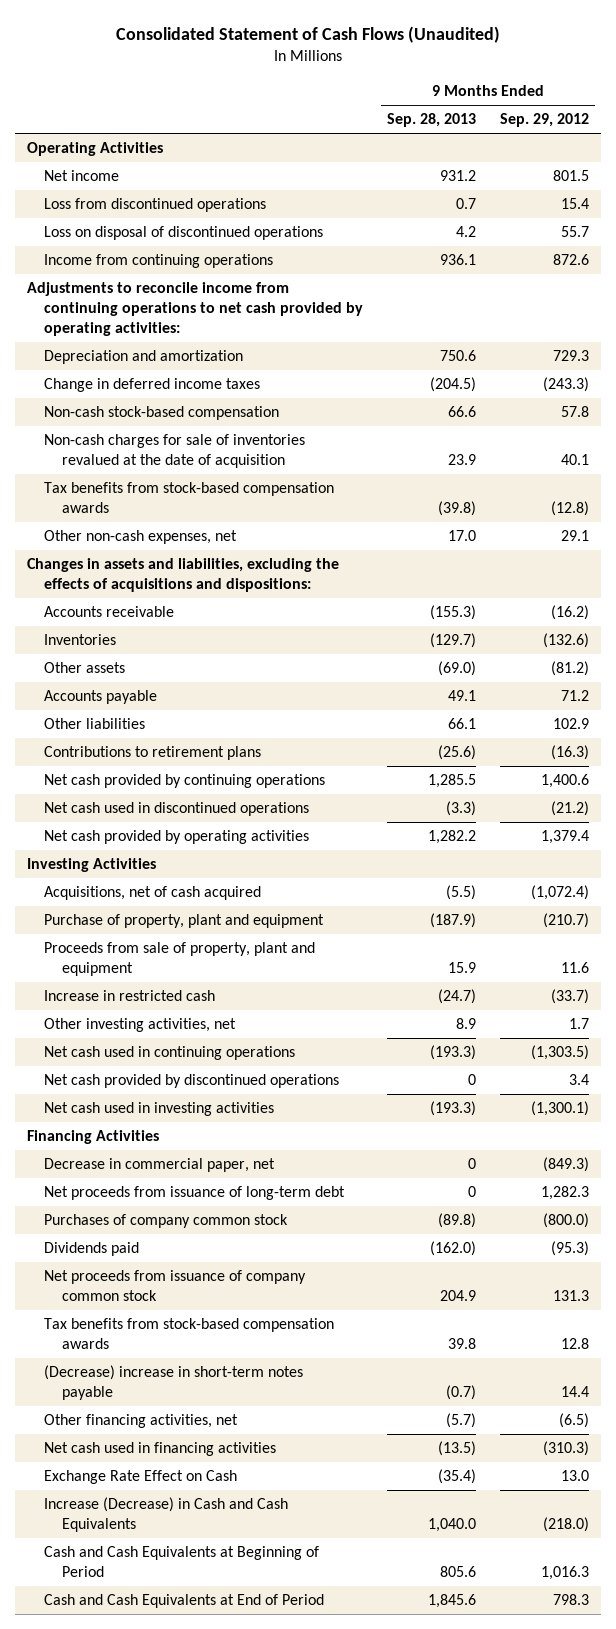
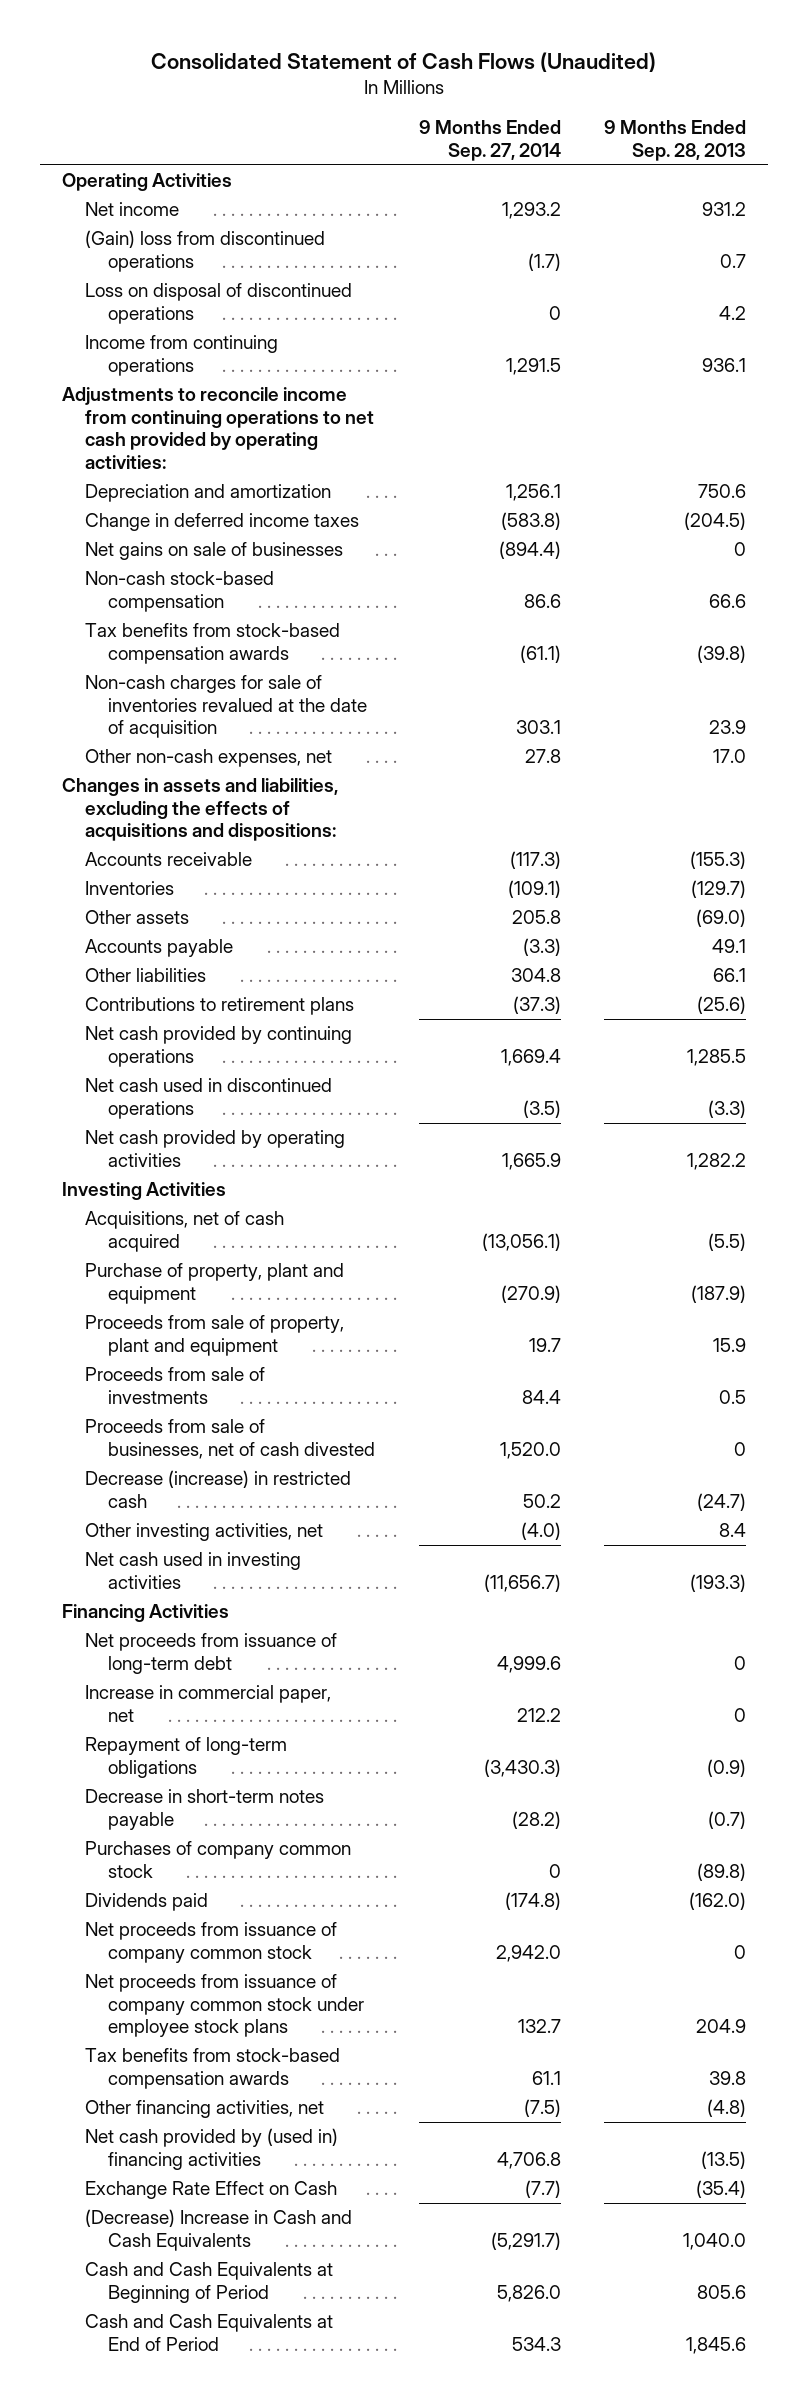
- | 9 Months Ended Sep. 28, 2013 | 9 Months Ended Sep. 29, 2012
+ | 9 Months Ended Sep. 27, 2014 | 9 Months Ended Sep. 28, 2013
- Loss from discontinued operations | 0.7 | 15.4
+ (Gain) loss from discontinued operations | (1.7) | 0.7
+ Net gains on sale of businesses | (894.4) | 0
moved down: Non-cash charges for sale of inventories revalued at the date of acquisition | 303.1 | 23.9
- Increase in restricted cash | (24.7) | (33.7)
- Other investing activities, net | 8.9 | 1.7
- Net cash used in continuing operations | (193.3) | (1,303.5)
- Net cash provided by discontinued operations | 0 | 3.4
+ Proceeds from sale of investments | 84.4 | 0.5
+ Proceeds from sale of businesses, net of cash divested | 1,520.0 | 0
+ Decrease (increase) in restricted cash | 50.2 | (24.7)
+ Other investing activities, net | (4.0) | 8.4
- Decrease in commercial paper, net | 0 | (849.3)
+ Increase in commercial paper, net | 212.2 | 0
+ Repayment of long-term obligations | (3,430.3) | (0.9)
+ Decrease in short-term notes payable | (28.2) | (0.7)
- Net proceeds from issuance of company common stock | 204.9 | 131.3
+ Net proceeds from issuance of company common stock | 2,942.0 | 0
+ Net proceeds from issuance of company common stock under employee stock plans | 132.7 | 204.9
- (Decrease) increase in short-term notes payable | (0.7) | 14.4
- Other financing activities, net | (5.7) | (6.5)
- Net cash used in financing activities | (13.5) | (310.3)
+ Other financing activities, net | (7.5) | (4.8)
+ Net cash provided by (used in) financing activities | 4,706.8 | (13.5)
- Increase (Decrease) in Cash and Cash Equivalents | 1,040.0 | (218.0)
+ (Decrease) Increase in Cash and Cash Equivalents | (5,291.7) | 1,040.0

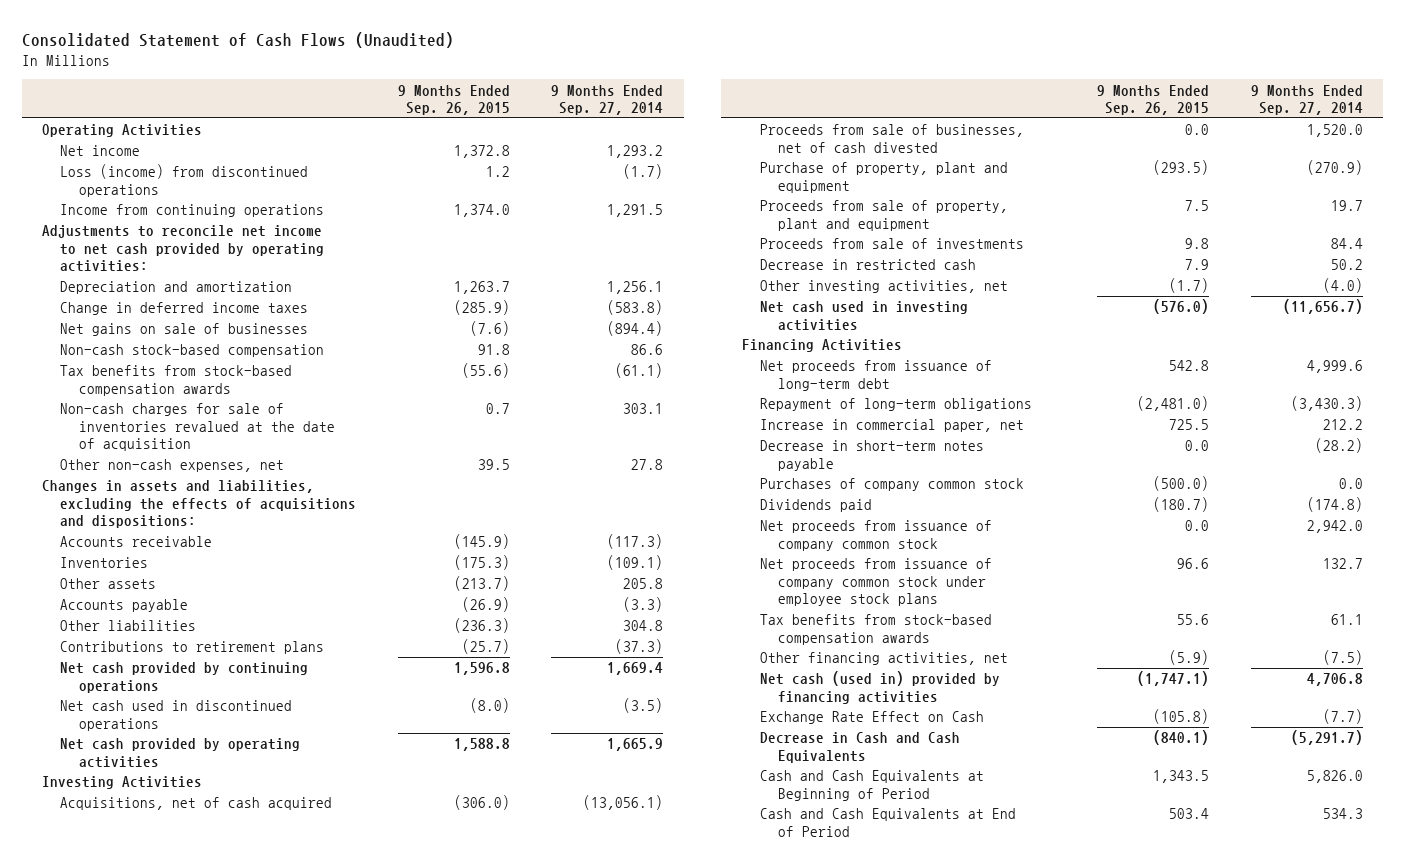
- | 9 Months Ended Sep. 27, 2014 | 9 Months Ended Sep. 28, 2013
+ | 9 Months Ended Sep. 26, 2015 | 9 Months Ended Sep. 27, 2014
- (Gain) loss from discontinued operations | (1.7) | 0.7
- Loss on disposal of discontinued operations | 0 | 4.2
+ Loss (income) from discontinued operations | 1.2 | (1.7)
- Adjustments to reconcile income from continuing operations to net cash provided by operating activities:
+ Adjustments to reconcile net income to net cash provided by operating activities:
moved up: Proceeds from sale of businesses, net of cash divested | 0.0 | 1,520.0
- Decrease (increase) in restricted cash | 50.2 | (24.7)
+ Decrease in restricted cash | 7.9 | 50.2
moved down: Increase in commercial paper, net | 725.5 | 212.2
- Purchases of company common stock | 0 | (89.8)
+ Purchases of company common stock | (500.0) | 0.0
- Net cash provided by (used in) financing activities | 4,706.8 | (13.5)
+ Net cash (used in) provided by financing activities | (1,747.1) | 4,706.8
- (Decrease) Increase in Cash and Cash Equivalents | (5,291.7) | 1,040.0
+ Decrease in Cash and Cash Equivalents | (840.1) | (5,291.7)

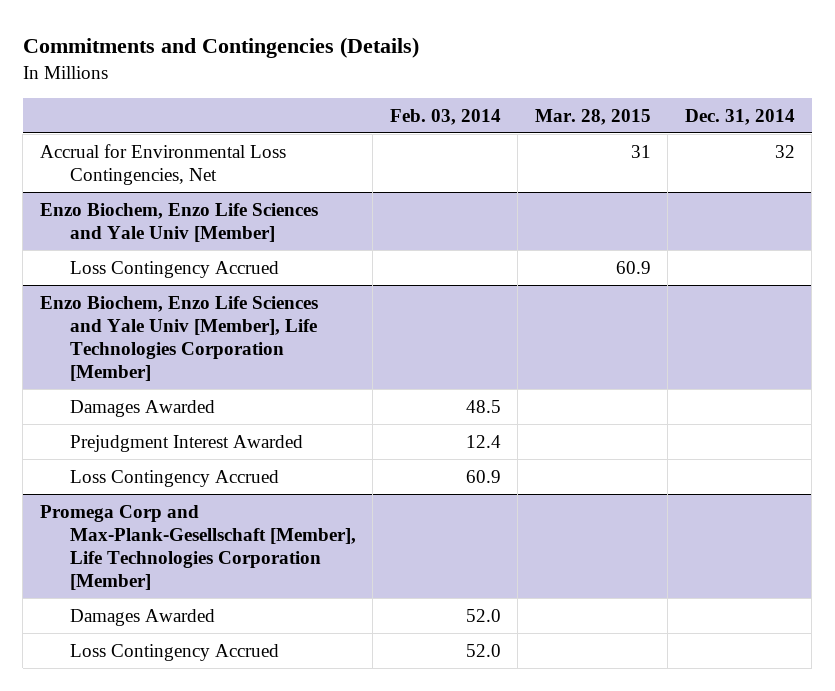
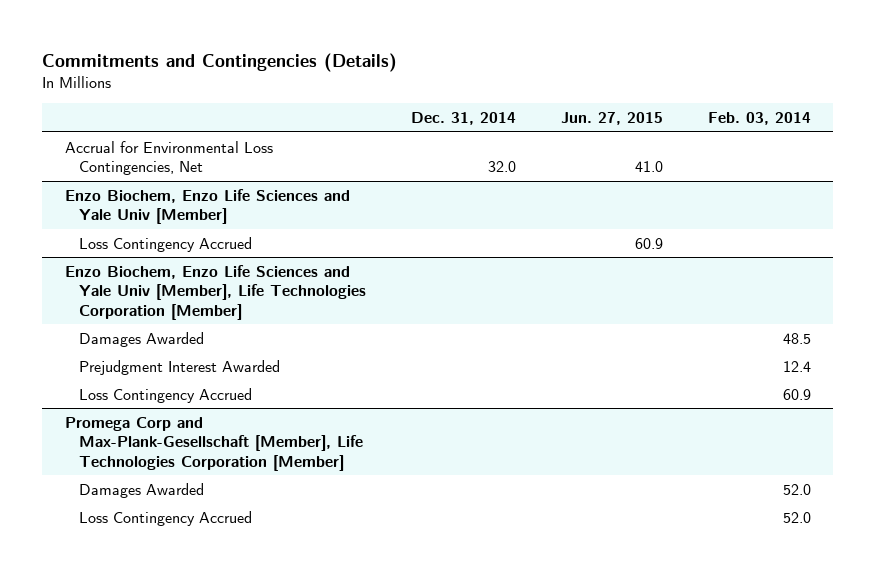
- | Feb. 03, 2014 | Mar. 28, 2015 | Dec. 31, 2014
+ | Dec. 31, 2014 | Jun. 27, 2015 | Feb. 03, 2014
- Accrual for Environmental Loss Contingencies, Net | | 31 | 32
+ Accrual for Environmental Loss Contingencies, Net | 32.0 | 41.0 |

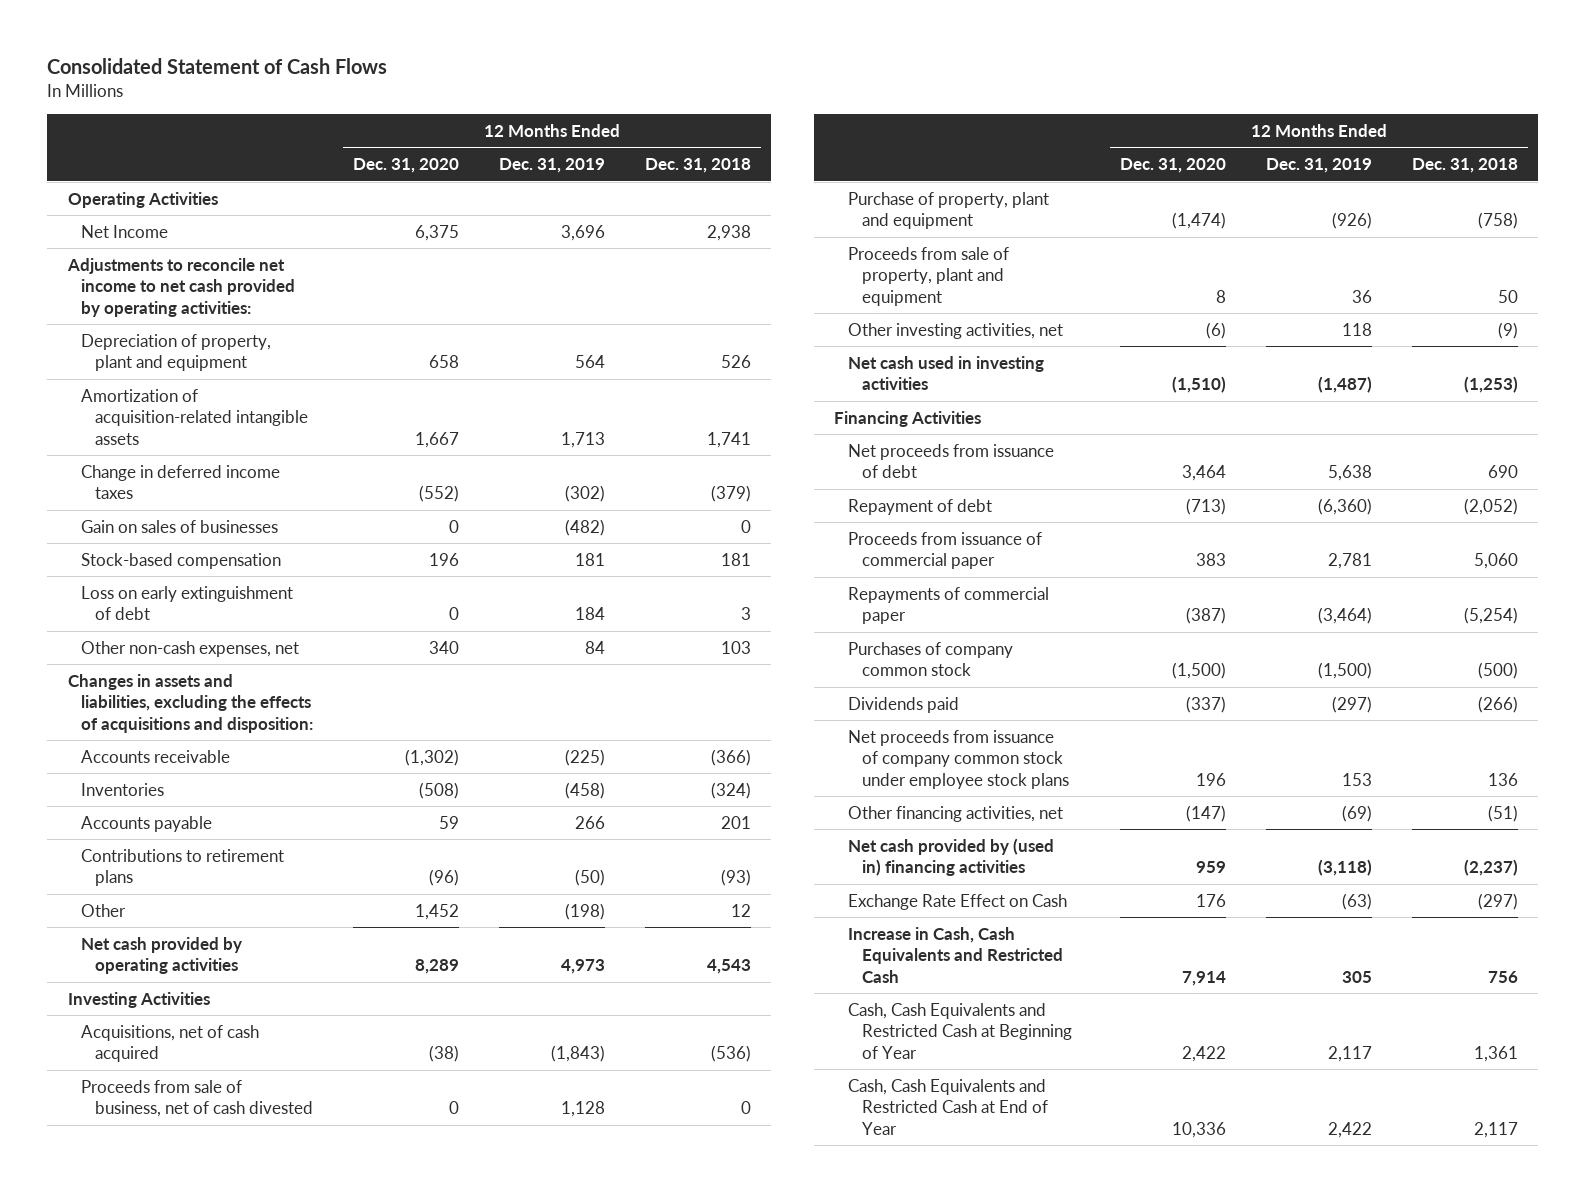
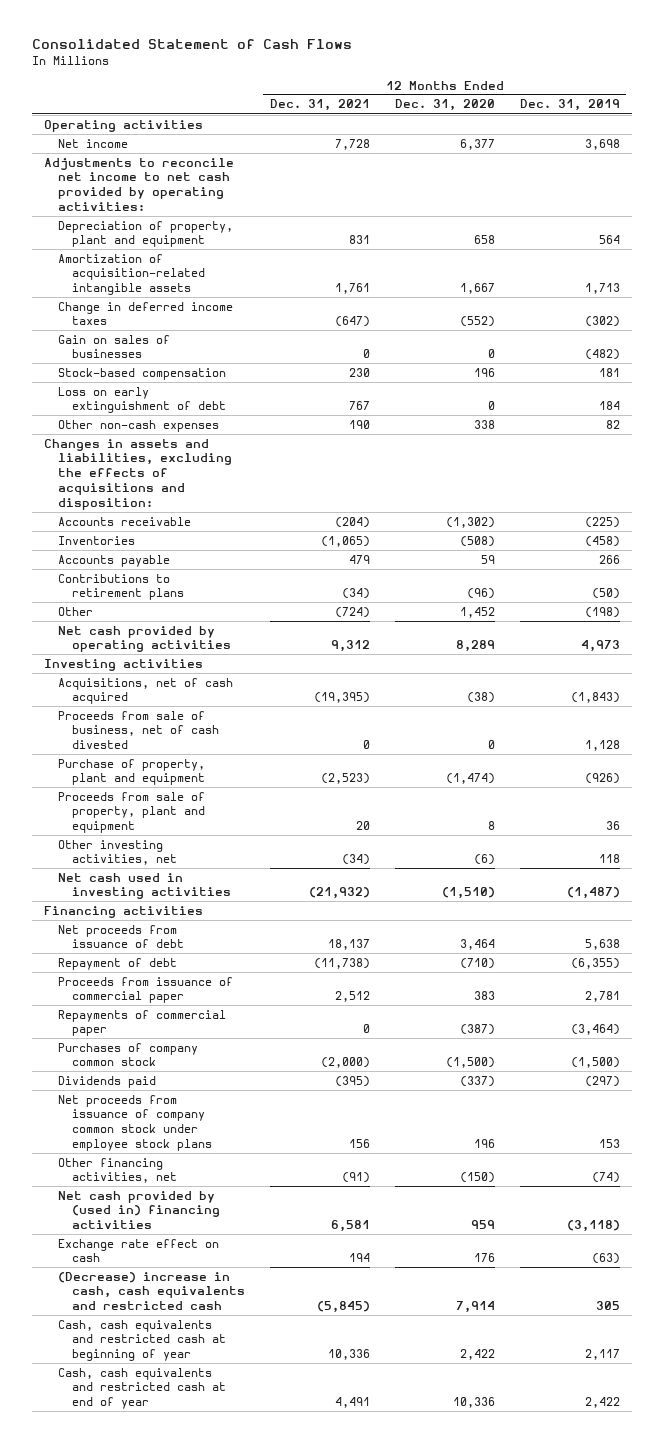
- | 12 Months Ended Dec. 31, 2020 | 12 Months Ended Dec. 31, 2019 | 12 Months Ended Dec. 31, 2018
+ | 12 Months Ended Dec. 31, 2021 | 12 Months Ended Dec. 31, 2020 | 12 Months Ended Dec. 31, 2019
- Operating Activities
- Net Income | 6,375 | 3,696 | 2,938
+ Operating activities
+ Net income | 7,728 | 6,377 | 3,698
- Other non-cash expenses, net | 340 | 84 | 103
+ Other non-cash expenses | 190 | 338 | 82
- Investing Activities
+ Investing activities
- Financing Activities
+ Financing activities
- Repayment of debt | (713) | (6,360) | (2,052)
+ Repayment of debt | (11,738) | (710) | (6,355)
- Other financing activities, net | (147) | (69) | (51)
+ Other financing activities, net | (91) | (150) | (74)
- Exchange Rate Effect on Cash | 176 | (63) | (297)
- Increase in Cash, Cash Equivalents and Restricted Cash | 7,914 | 305 | 756
- Cash, Cash Equivalents and Restricted Cash at Beginning of Year | 2,422 | 2,117 | 1,361
- Cash, Cash Equivalents and Restricted Cash at End of Year | 10,336 | 2,422 | 2,117
+ Exchange rate effect on cash | 194 | 176 | (63)
+ (Decrease) increase in cash, cash equivalents and restricted cash | (5,845) | 7,914 | 305
+ Cash, cash equivalents and restricted cash at beginning of year | 10,336 | 2,422 | 2,117
+ Cash, cash equivalents and restricted cash at end of year | 4,491 | 10,336 | 2,422

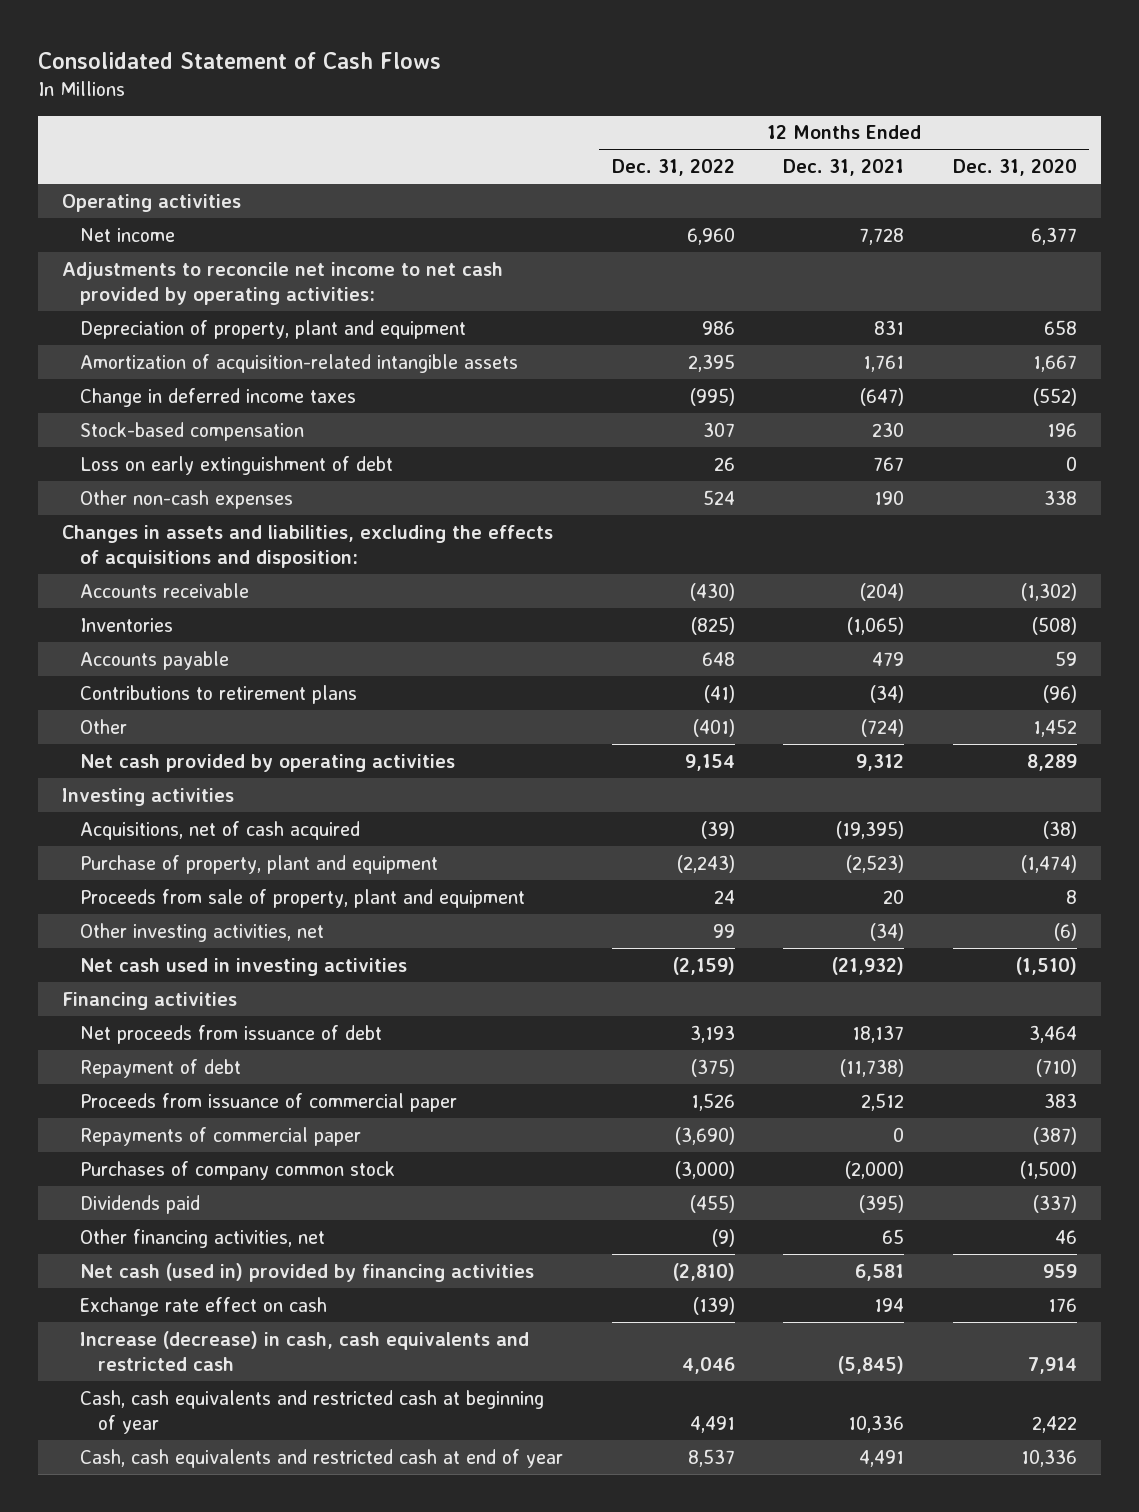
- | 12 Months Ended Dec. 31, 2021 | 12 Months Ended Dec. 31, 2020 | 12 Months Ended Dec. 31, 2019
+ | 12 Months Ended Dec. 31, 2022 | 12 Months Ended Dec. 31, 2021 | 12 Months Ended Dec. 31, 2020
- Gain on sales of businesses | 0 | 0 | (482)
- Proceeds from sale of business, net of cash divested | 0 | 0 | 1,128
- Net proceeds from issuance of company common stock under employee stock plans | 156 | 196 | 153
- Other financing activities, net | (91) | (150) | (74)
- Net cash provided by (used in) financing activities | 6,581 | 959 | (3,118)
+ Other financing activities, net | (9) | 65 | 46
+ Net cash (used in) provided by financing activities | (2,810) | 6,581 | 959
- (Decrease) increase in cash, cash equivalents and restricted cash | (5,845) | 7,914 | 305
+ Increase (decrease) in cash, cash equivalents and restricted cash | 4,046 | (5,845) | 7,914

